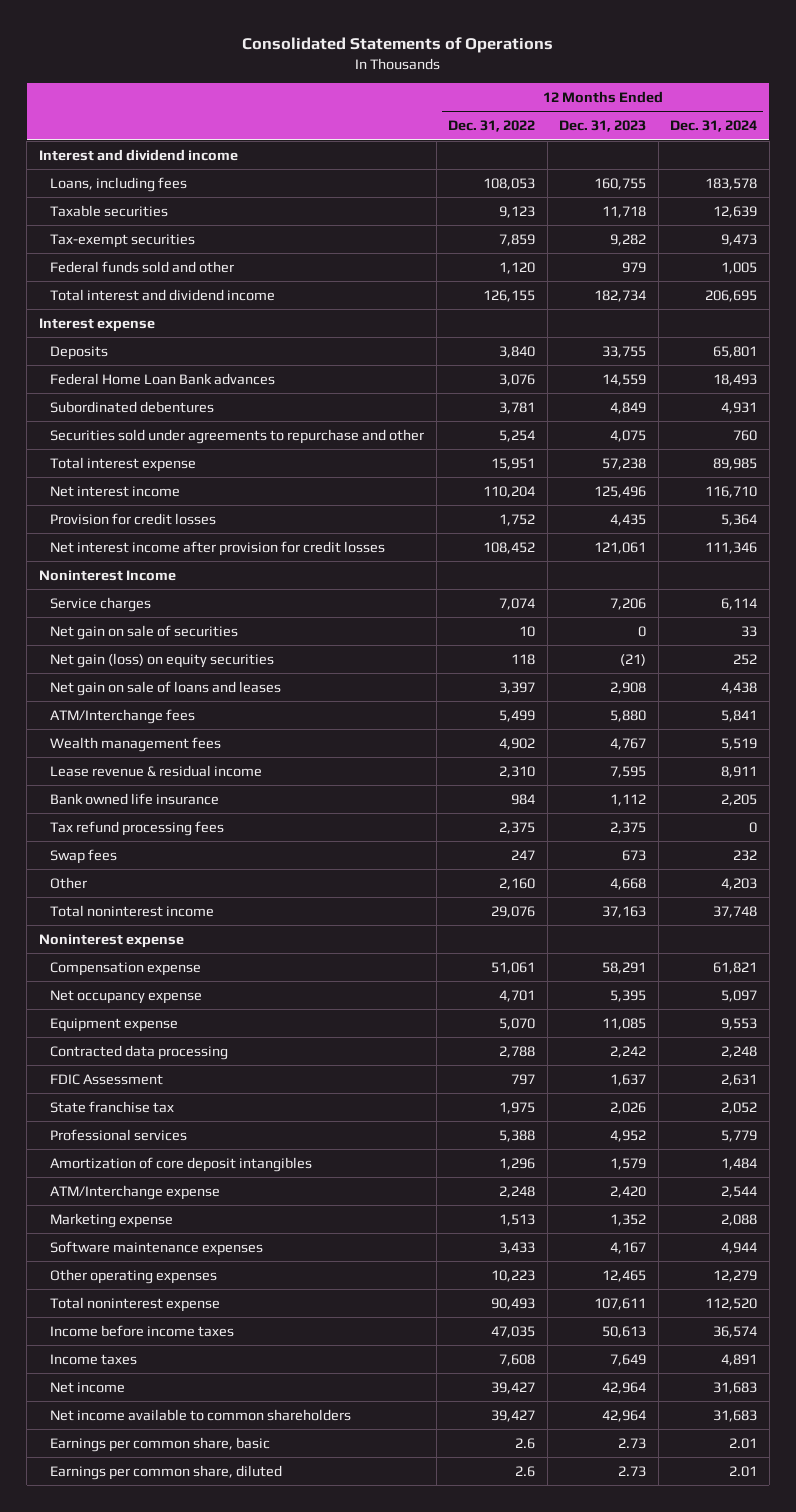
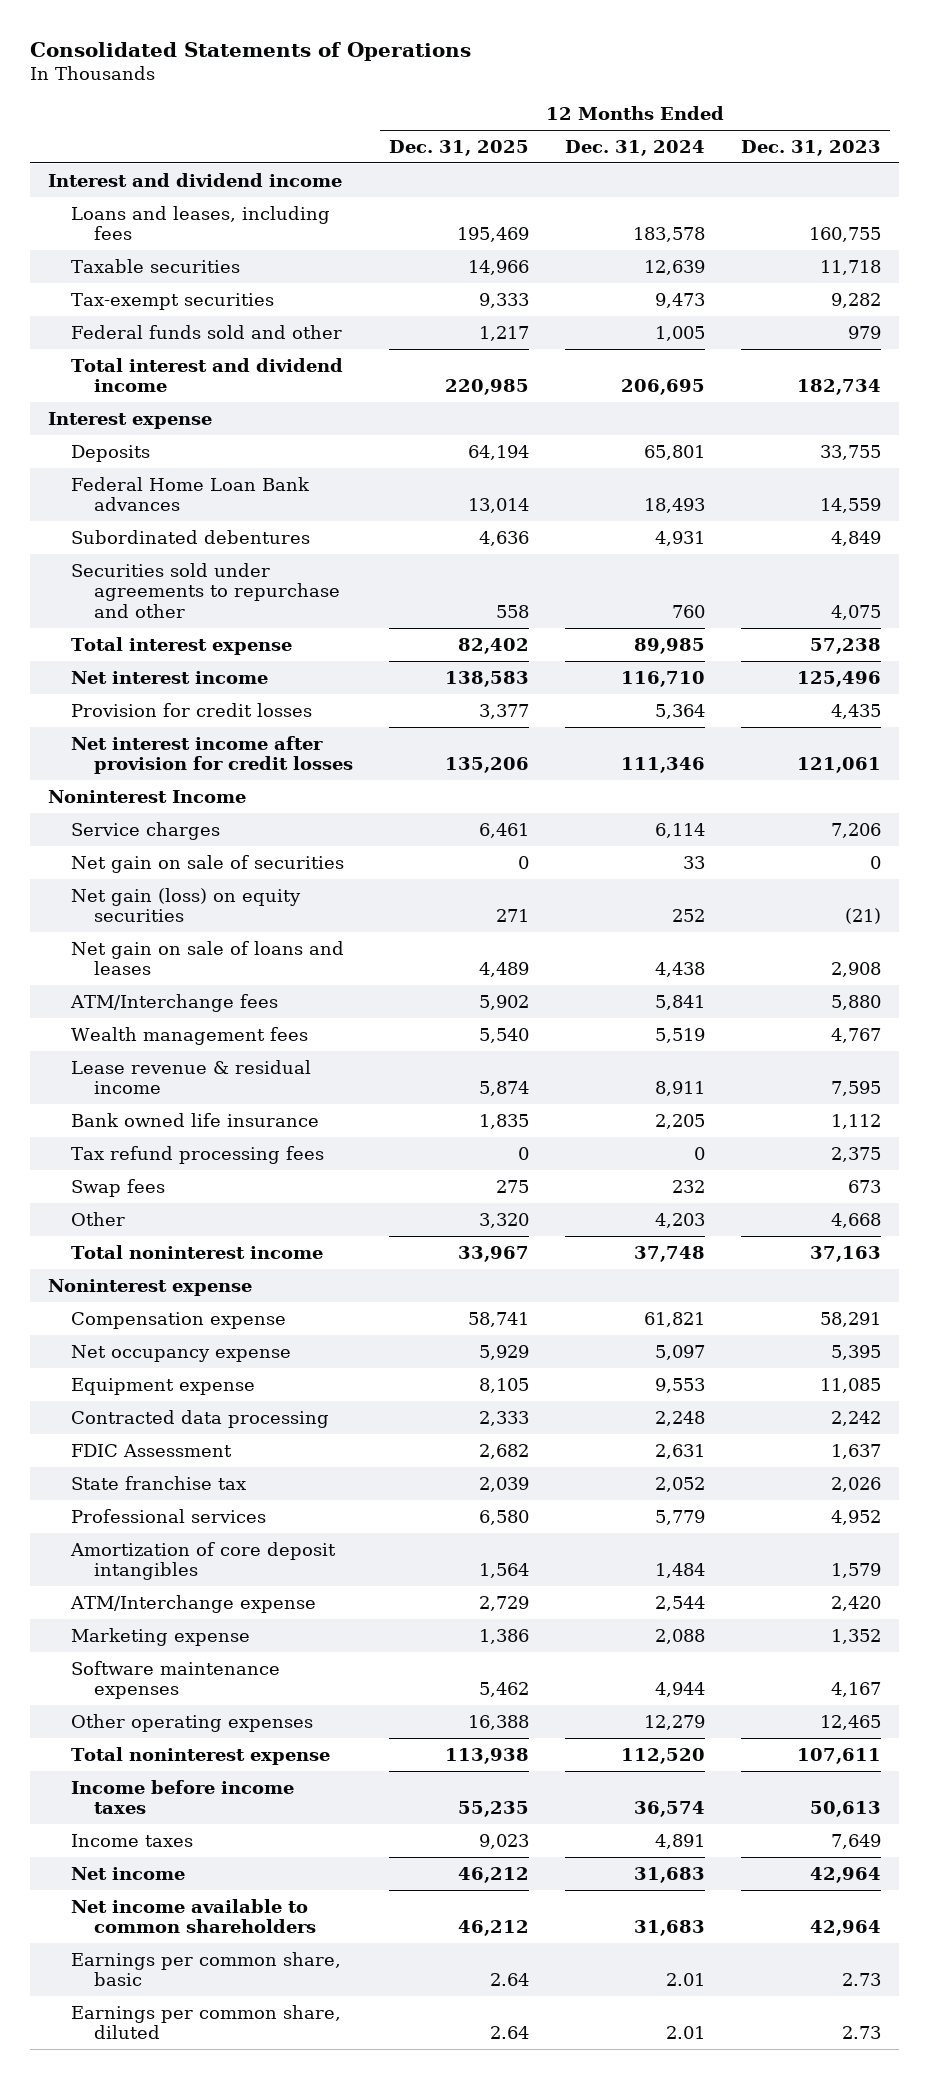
- | 12 Months Ended Dec. 31, 2022 | 12 Months Ended Dec. 31, 2023 | 12 Months Ended Dec. 31, 2024
+ | 12 Months Ended Dec. 31, 2025 | 12 Months Ended Dec. 31, 2024 | 12 Months Ended Dec. 31, 2023
- Loans, including fees | 108,053 | 160,755 | 183,578
+ Loans and leases, including fees | 195,469 | 183,578 | 160,755

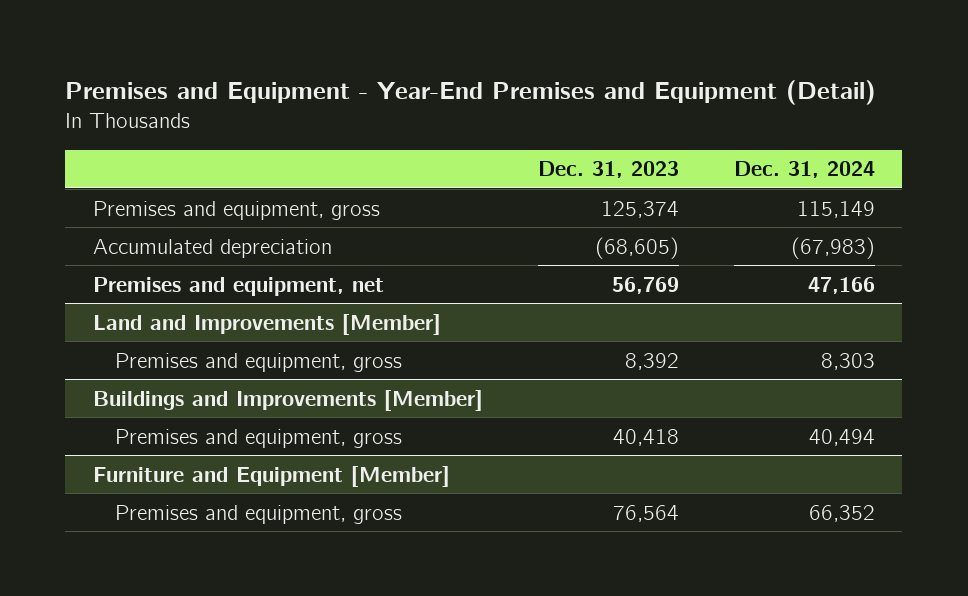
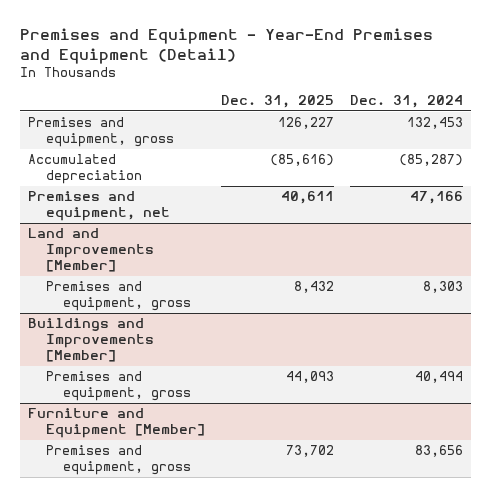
- | Dec. 31, 2023 | Dec. 31, 2024
+ | Dec. 31, 2025 | Dec. 31, 2024
- Premises and equipment, gross | 125,374 | 115,149
- Accumulated depreciation | (68,605) | (67,983)
+ Premises and equipment, gross | 126,227 | 132,453
+ Accumulated depreciation | (85,616) | (85,287)
@ Furniture and Equipment [Member]
- Premises and equipment, gross | 76,564 | 66,352
+ Premises and equipment, gross | 73,702 | 83,656

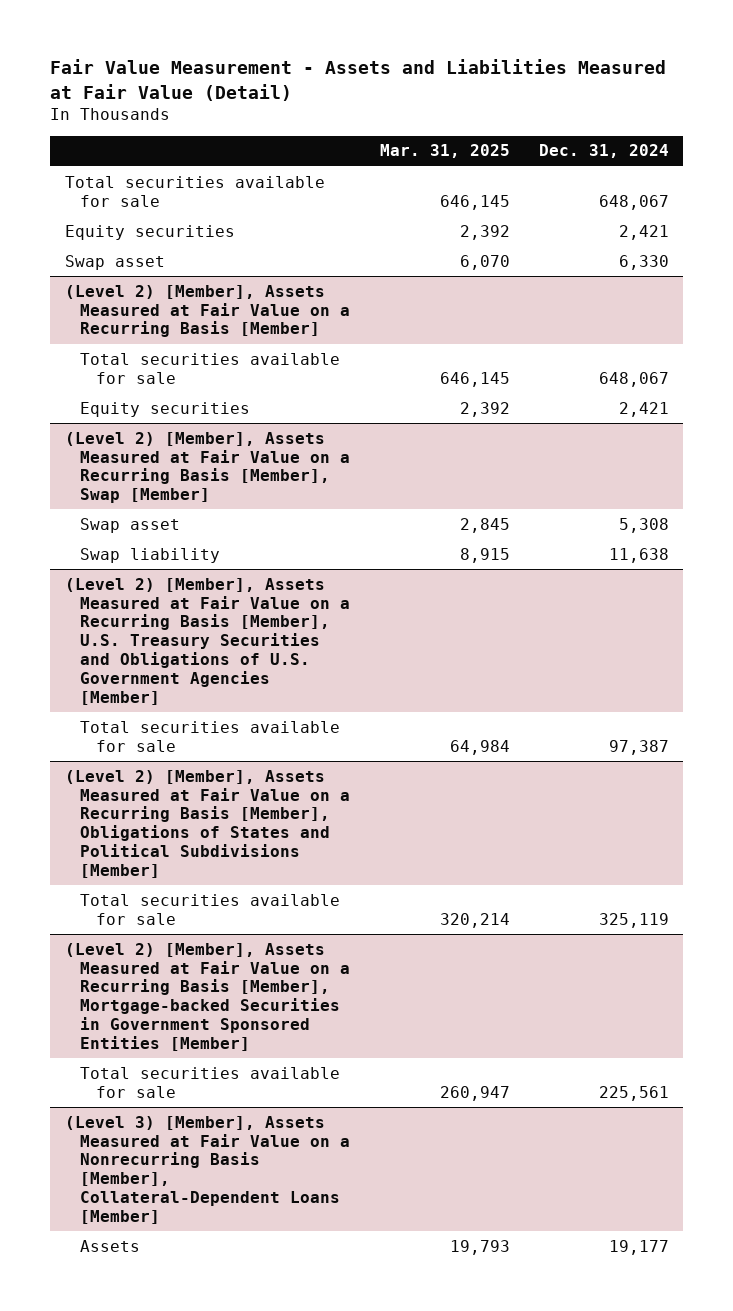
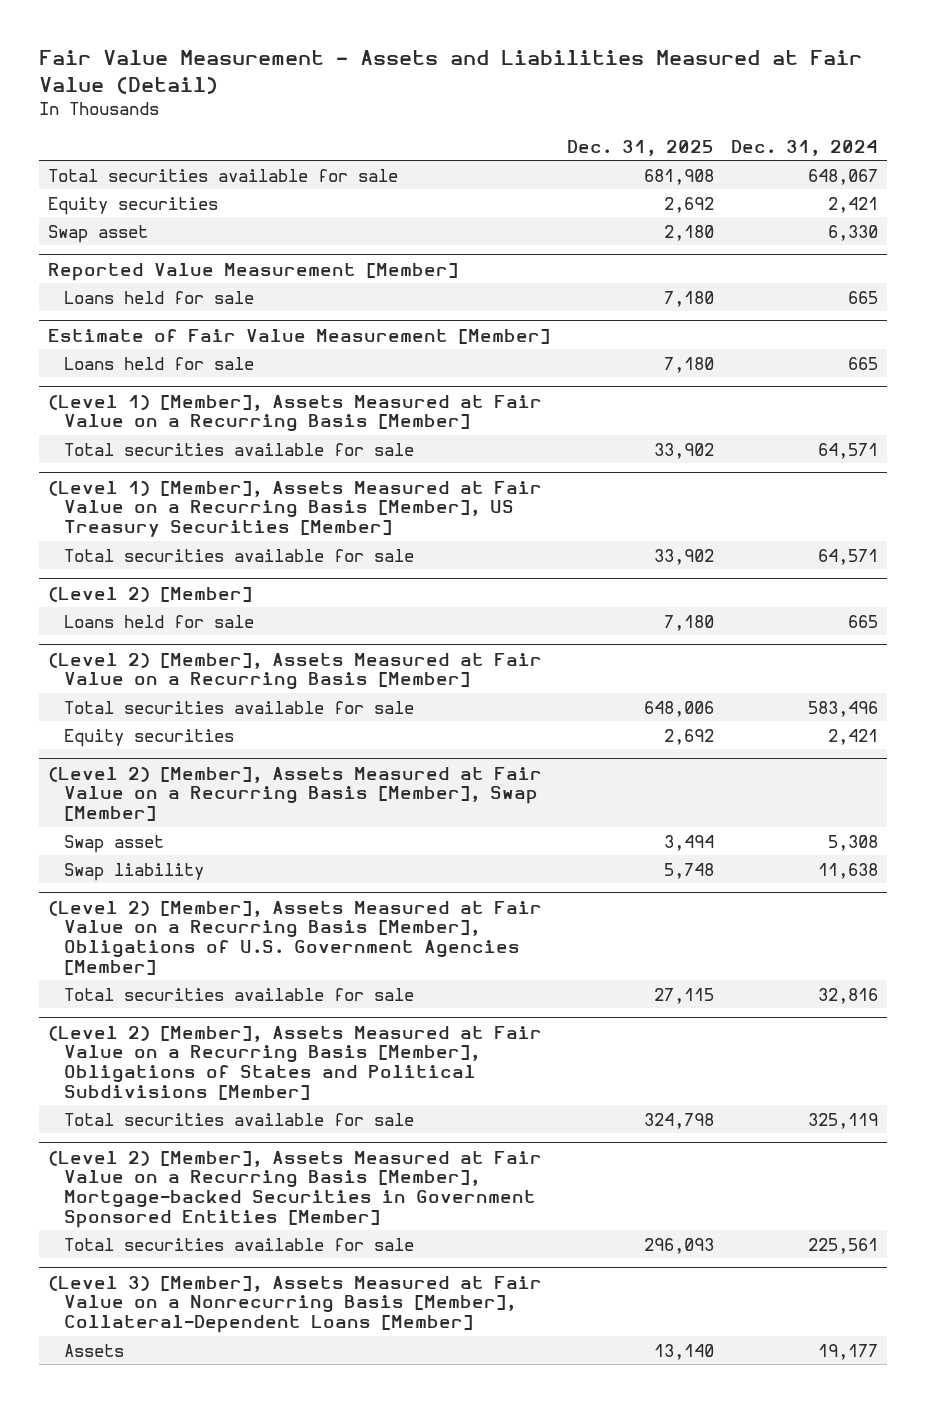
- | Mar. 31, 2025 | Dec. 31, 2024
+ | Dec. 31, 2025 | Dec. 31, 2024
+ Reported Value Measurement [Member]
+ Loans held for sale | 7,180 | 665
+ Estimate of Fair Value Measurement [Member]
+ Loans held for sale | 7,180 | 665
+ (Level 1) [Member], Assets Measured at Fair Value on a Recurring Basis [Member]
+ Total securities available for sale | 33,902 | 64,571
+ (Level 1) [Member], Assets Measured at Fair Value on a Recurring Basis [Member], US Treasury Securities [Member]
+ Total securities available for sale | 33,902 | 64,571
+ (Level 2) [Member]
+ Loans held for sale | 7,180 | 665
@ (Level 2) [Member], Assets Measured at Fair Value on a Recurring Basis [Member]
- Total securities available for sale | 646,145 | 648,067
+ Total securities available for sale | 648,006 | 583,496
- (Level 2) [Member], Assets Measured at Fair Value on a Recurring Basis [Member], U.S. Treasury Securities and Obligations of U.S. Government Agencies [Member]
- Total securities available for sale | 64,984 | 97,387
+ (Level 2) [Member], Assets Measured at Fair Value on a Recurring Basis [Member], Obligations of U.S. Government Agencies [Member]
+ Total securities available for sale | 27,115 | 32,816

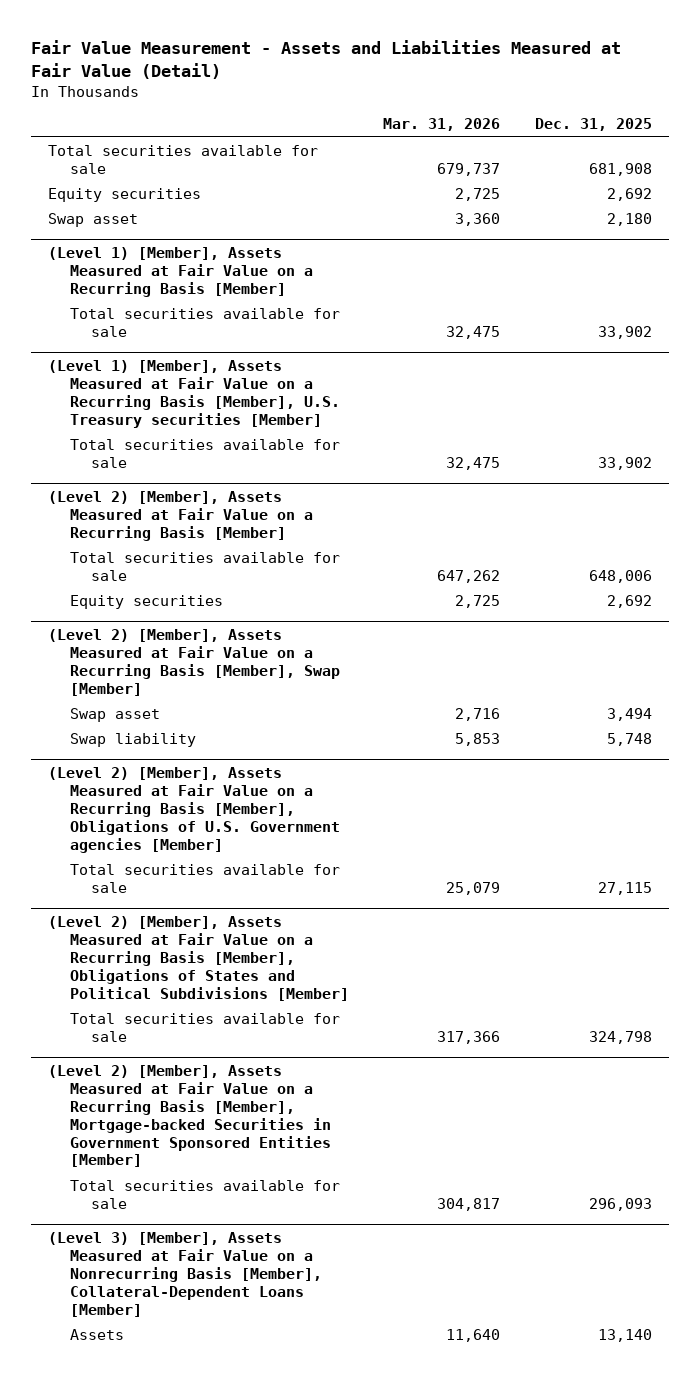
- | Dec. 31, 2025 | Dec. 31, 2024
+ | Mar. 31, 2026 | Dec. 31, 2025
- Reported Value Measurement [Member]
- Loans held for sale | 7,180 | 665
- Estimate of Fair Value Measurement [Member]
- Loans held for sale | 7,180 | 665
- (Level 1) [Member], Assets Measured at Fair Value on a Recurring Basis [Member], US Treasury Securities [Member]
+ (Level 1) [Member], Assets Measured at Fair Value on a Recurring Basis [Member], U.S. Treasury securities [Member]
- (Level 2) [Member]
- Loans held for sale | 7,180 | 665
- (Level 2) [Member], Assets Measured at Fair Value on a Recurring Basis [Member], Obligations of U.S. Government Agencies [Member]
+ (Level 2) [Member], Assets Measured at Fair Value on a Recurring Basis [Member], Obligations of U.S. Government agencies [Member]

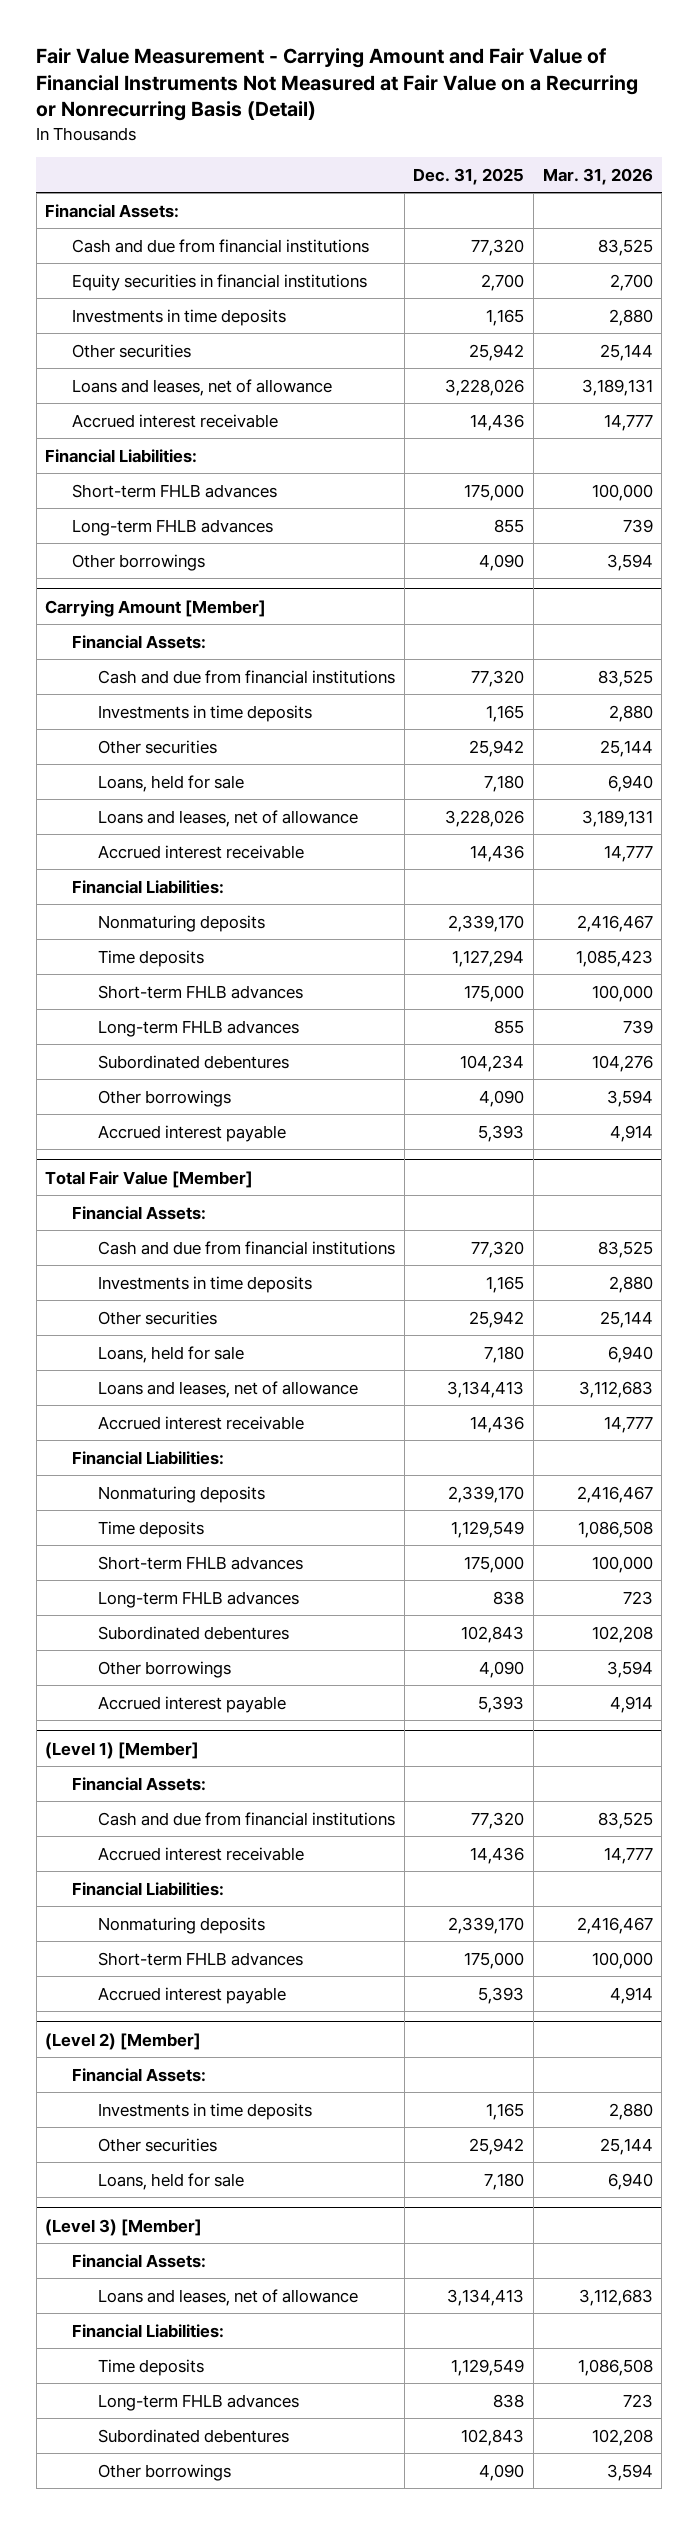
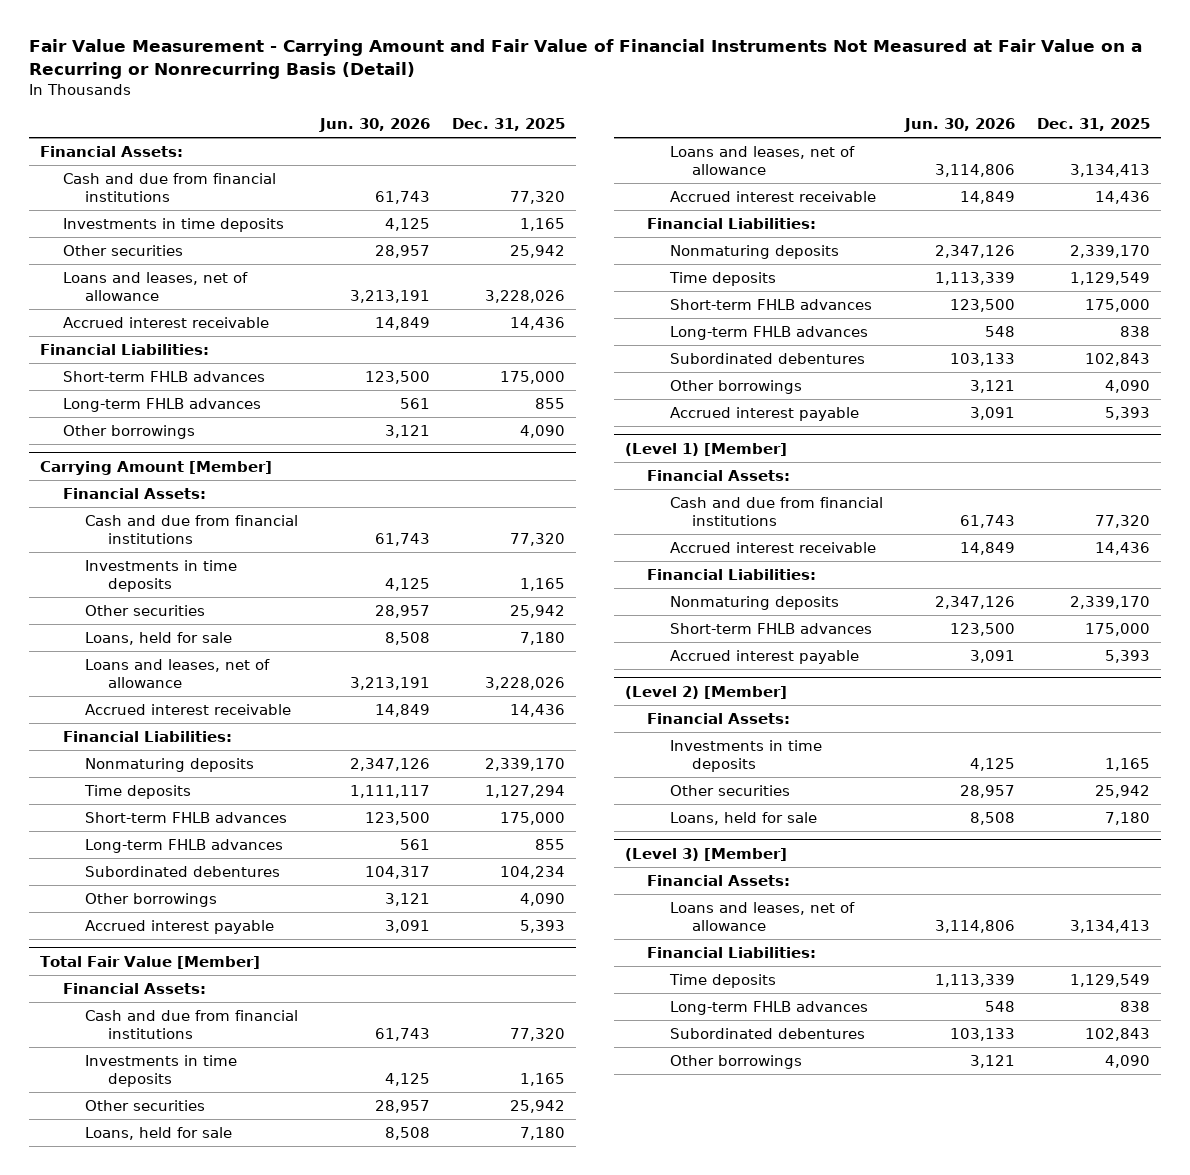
- | Dec. 31, 2025 | Mar. 31, 2026
+ | Jun. 30, 2026 | Dec. 31, 2025
- Equity securities in financial institutions | 2,700 | 2,700

